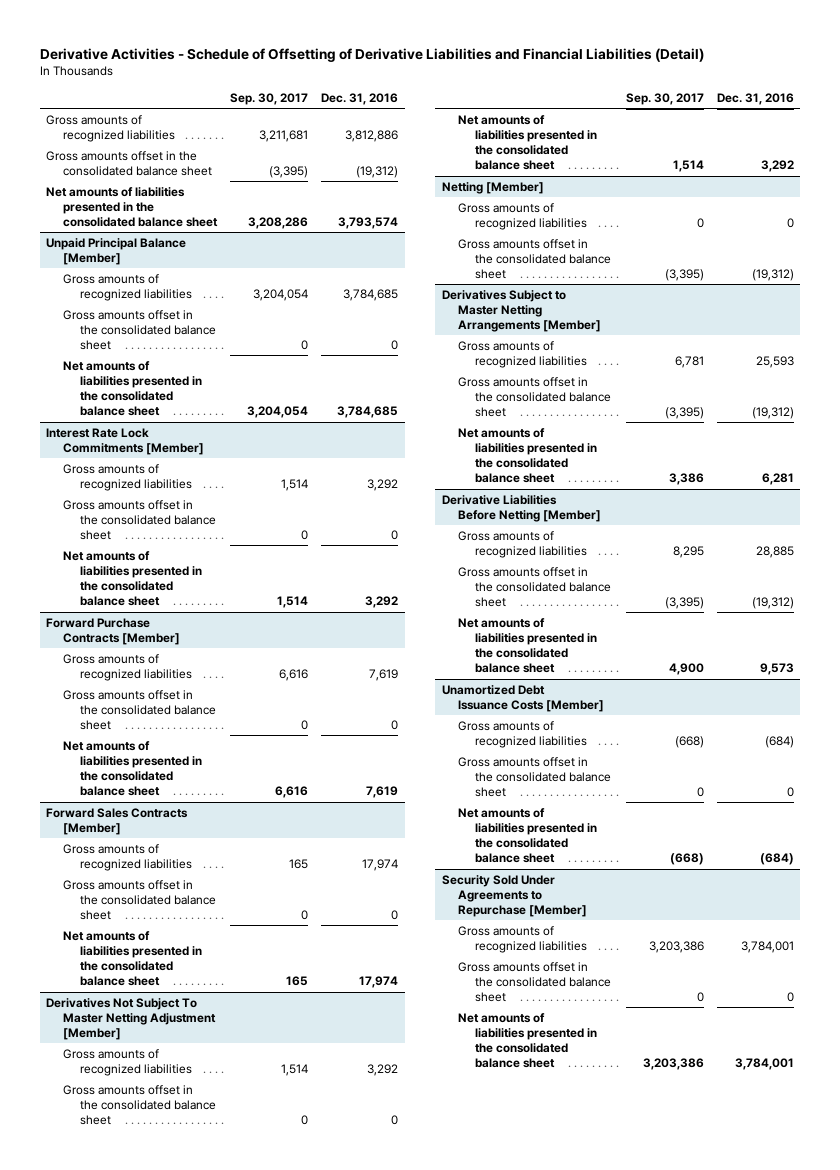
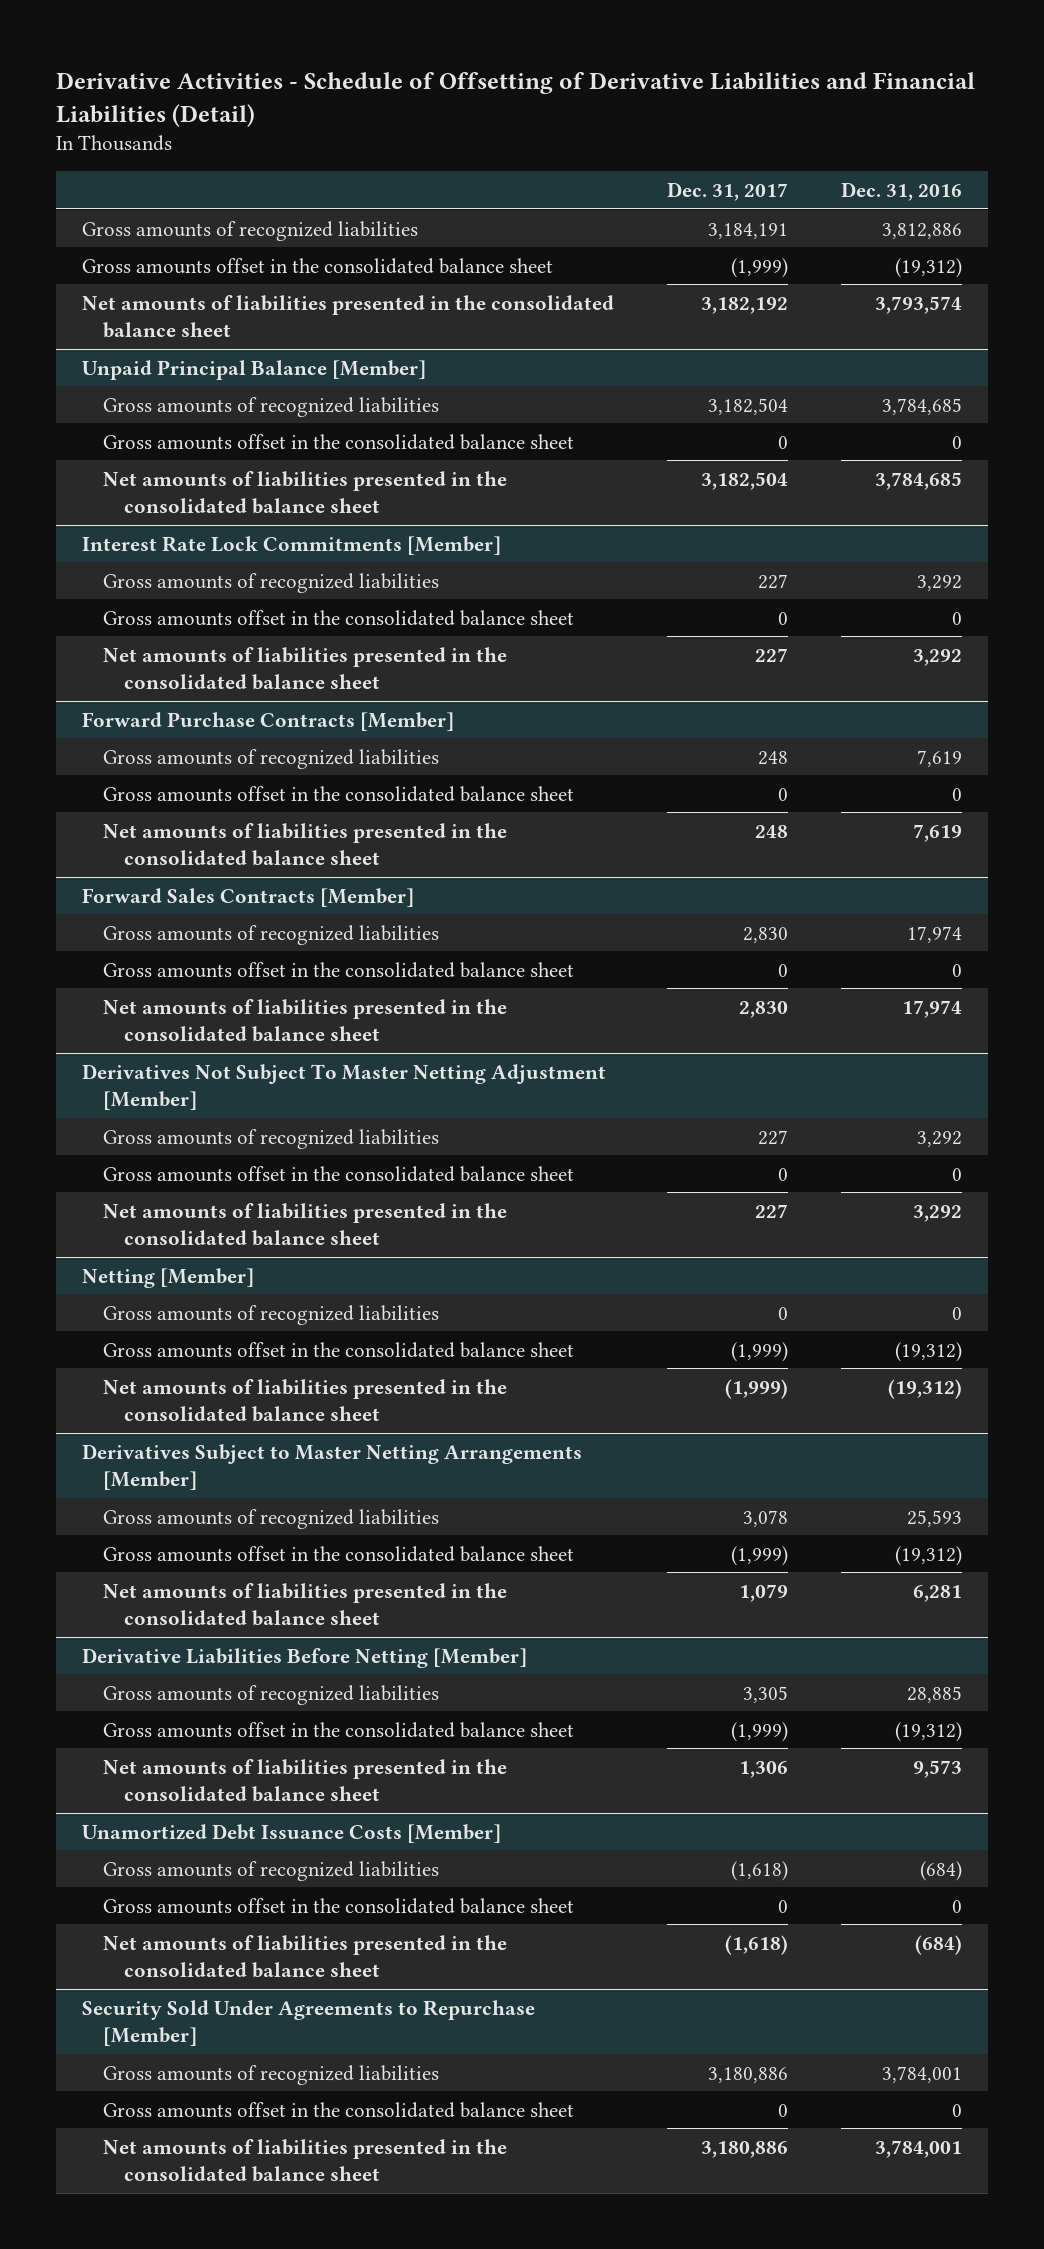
- | Sep. 30, 2017 | Dec. 31, 2016
+ | Dec. 31, 2017 | Dec. 31, 2016
@ Netting [Member]
+ Net amounts of liabilities presented in the consolidated balance sheet | (1,999) | (19,312)

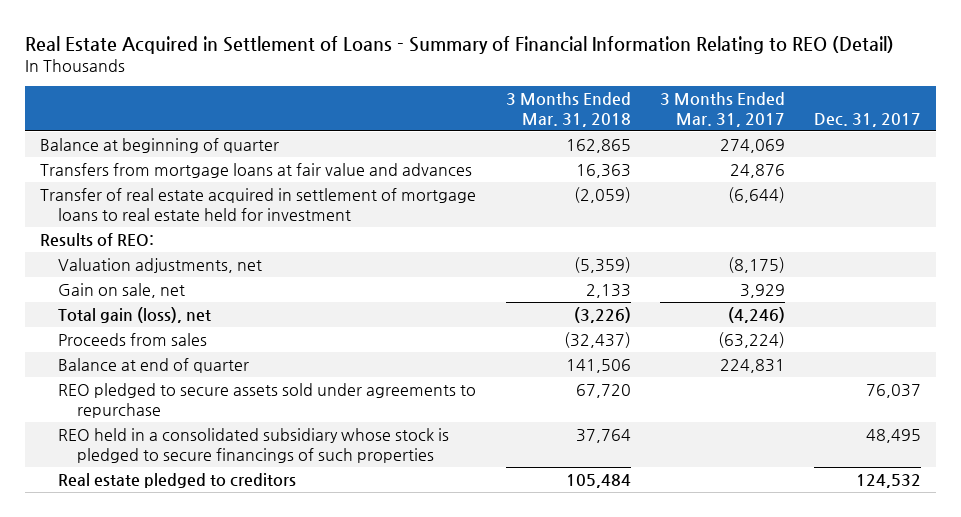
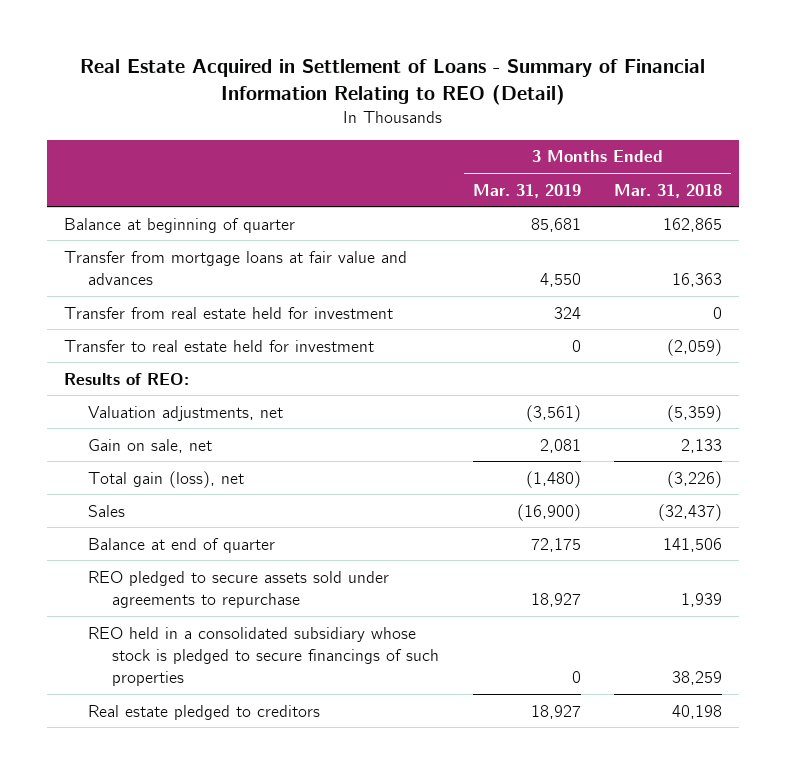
- | 3 Months Ended Mar. 31, 2018 | 3 Months Ended Mar. 31, 2017 | Dec. 31, 2017
+ | 3 Months Ended Mar. 31, 2019 | 3 Months Ended Mar. 31, 2018
- Transfers from mortgage loans at fair value and advances | 16,363 | 24,876 |
- Transfer of real estate acquired in settlement of mortgage loans to real estate held for investment | (2,059) | (6,644) |
+ Transfer from mortgage loans at fair value and advances | 4,550 | 16,363
+ Transfer from real estate held for investment | 324 | 0
+ Transfer to real estate held for investment | 0 | (2,059)
- Proceeds from sales | (32,437) | (63,224) |
+ Sales | (16,900) | (32,437)
- REO pledged to secure assets sold under agreements to repurchase | 67,720 | | 76,037
- REO held in a consolidated subsidiary whose stock is pledged to secure financings of such properties | 37,764 | | 48,495
- Real estate pledged to creditors | 105,484 | | 124,532
+ REO pledged to secure assets sold under agreements to repurchase | 18,927 | 1,939
+ REO held in a consolidated subsidiary whose stock is pledged to secure financings of such properties | 0 | 38,259
+ Real estate pledged to creditors | 18,927 | 40,198

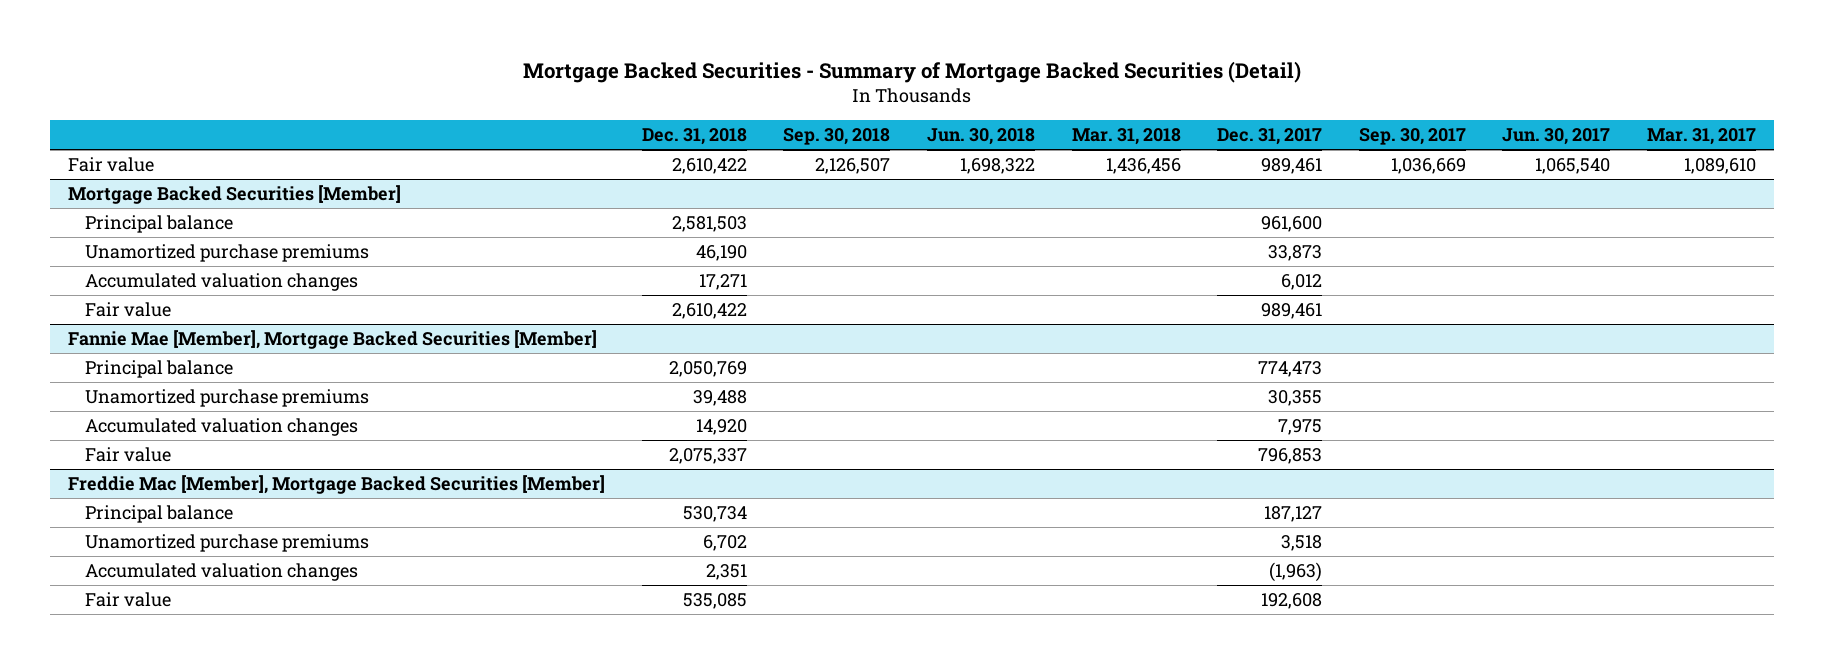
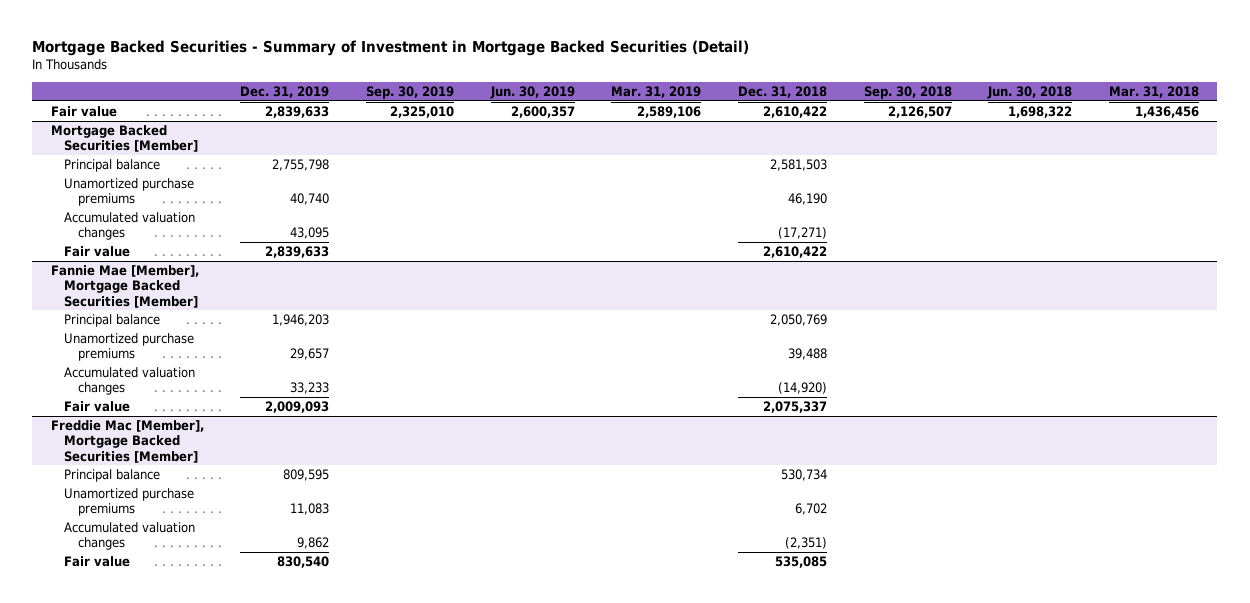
- Mortgage Backed Securities - Summary of Mortgage Backed Securities (Detail)
+ Mortgage Backed Securities - Summary of Investment in Mortgage Backed Securities (Detail)
- | Dec. 31, 2018 | Sep. 30, 2018 | Jun. 30, 2018 | Mar. 31, 2018 | Dec. 31, 2017 | Sep. 30, 2017 | Jun. 30, 2017 | Mar. 31, 2017
+ | Dec. 31, 2019 | Sep. 30, 2019 | Jun. 30, 2019 | Mar. 31, 2019 | Dec. 31, 2018 | Sep. 30, 2018 | Jun. 30, 2018 | Mar. 31, 2018
@ Mortgage Backed Securities [Member]
- Accumulated valuation changes | 17,271 | | | | 6,012 | | |
+ Accumulated valuation changes | 43,095 | | | | (17,271) | | |
@ Fannie Mae [Member], Mortgage Backed Securities [Member]
- Accumulated valuation changes | 14,920 | | | | 7,975 | | |
+ Accumulated valuation changes | 33,233 | | | | (14,920) | | |
@ Freddie Mac [Member], Mortgage Backed Securities [Member]
- Accumulated valuation changes | 2,351 | | | | (1,963) | | |
+ Accumulated valuation changes | 9,862 | | | | (2,351) | | |

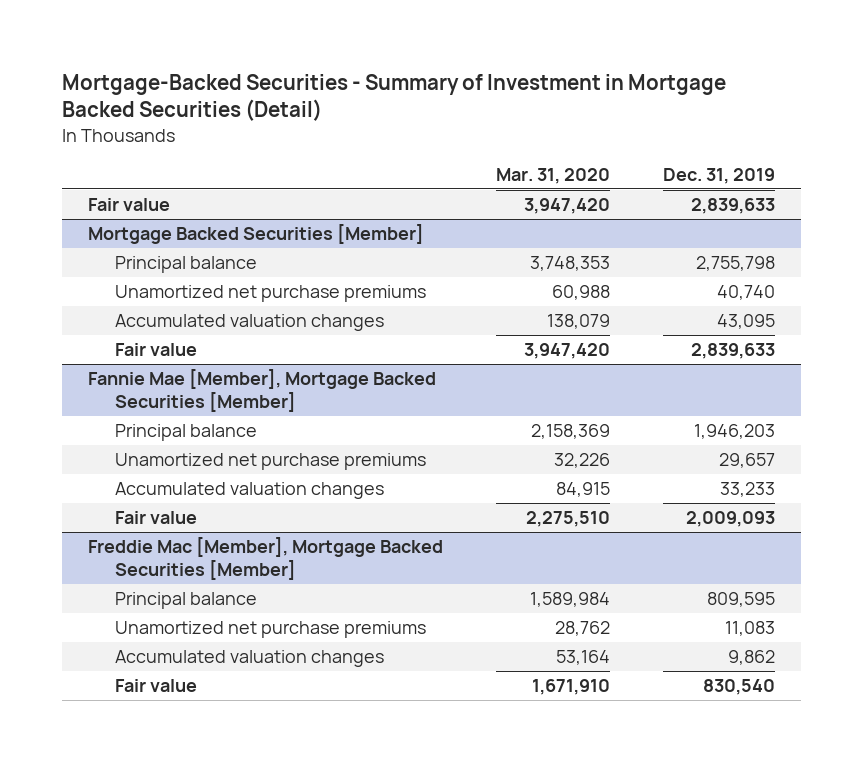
- Mortgage Backed Securities - Summary of Investment in Mortgage Backed Securities (Detail)
+ Mortgage-Backed Securities - Summary of Investment in Mortgage Backed Securities (Detail)
- | Dec. 31, 2019 | Sep. 30, 2019 | Jun. 30, 2019 | Mar. 31, 2019 | Dec. 31, 2018 | Sep. 30, 2018 | Jun. 30, 2018 | Mar. 31, 2018
+ | Mar. 31, 2020 | Dec. 31, 2019
@ Mortgage Backed Securities [Member]
- Unamortized purchase premiums | 40,740 | | | | 46,190 | | |
+ Unamortized net purchase premiums | 60,988 | 40,740
@ Fannie Mae [Member], Mortgage Backed Securities [Member]
- Unamortized purchase premiums | 29,657 | | | | 39,488 | | |
+ Unamortized net purchase premiums | 32,226 | 29,657
@ Freddie Mac [Member], Mortgage Backed Securities [Member]
- Unamortized purchase premiums | 11,083 | | | | 6,702 | | |
+ Unamortized net purchase premiums | 28,762 | 11,083

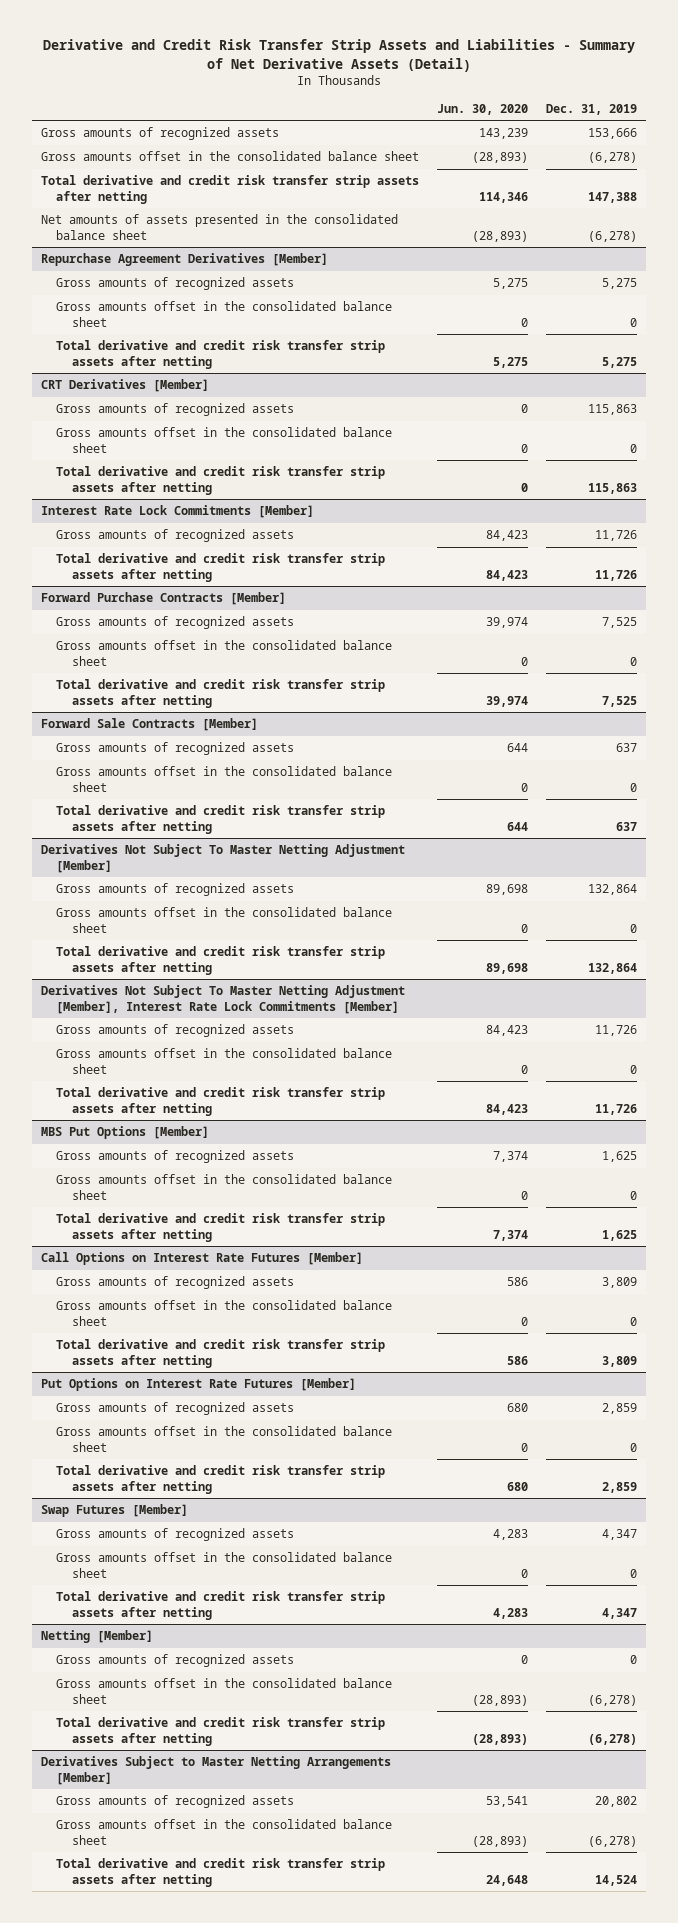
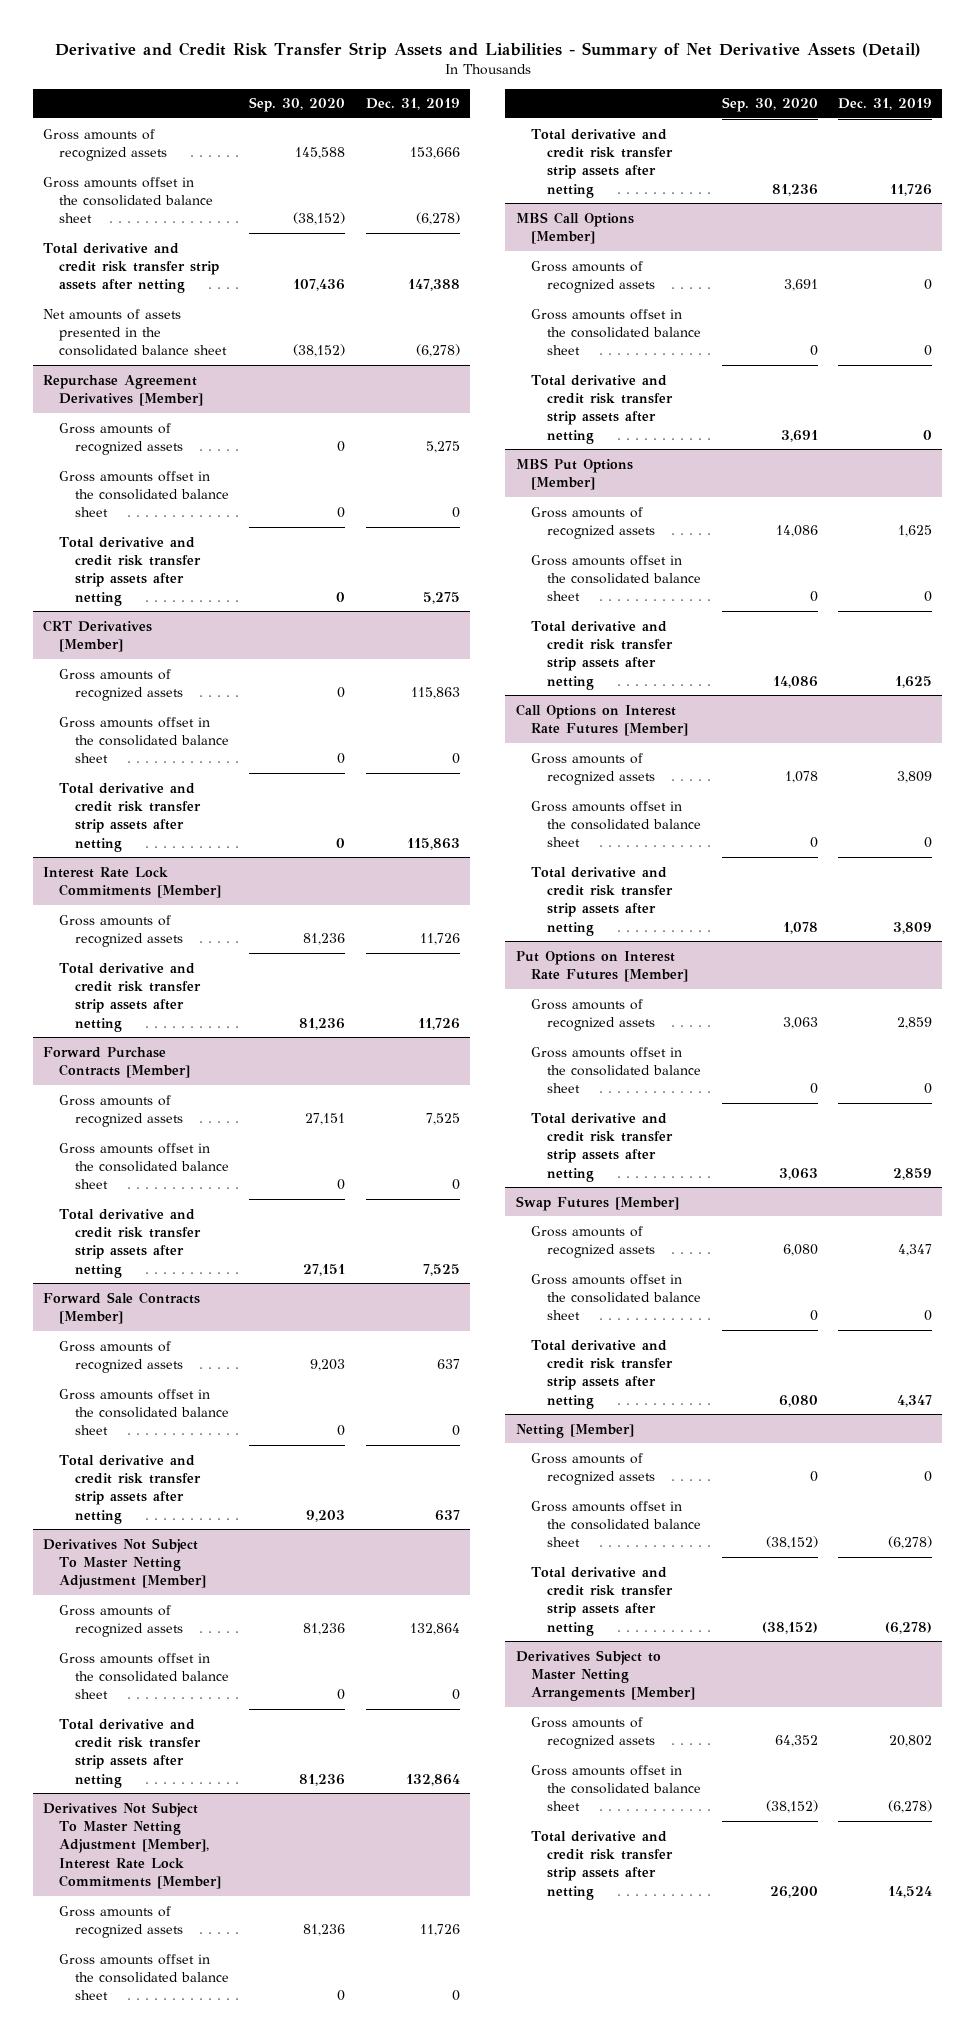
- | Jun. 30, 2020 | Dec. 31, 2019
+ | Sep. 30, 2020 | Dec. 31, 2019
+ MBS Call Options [Member]
+ Gross amounts of recognized assets | 3,691 | 0
+ Gross amounts offset in the consolidated balance sheet | 0 | 0
+ Total derivative and credit risk transfer strip assets after netting | 3,691 | 0

